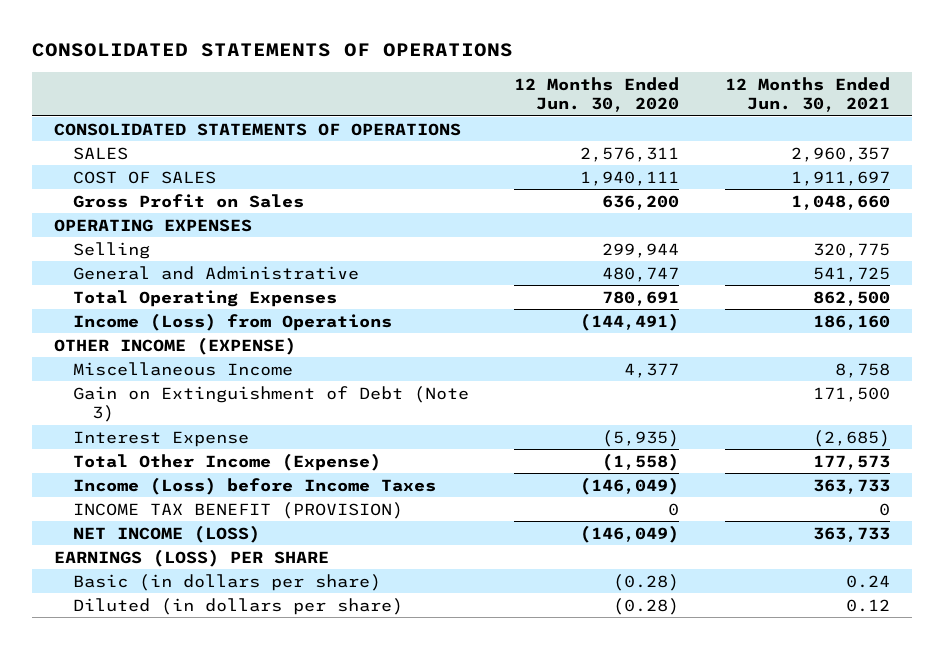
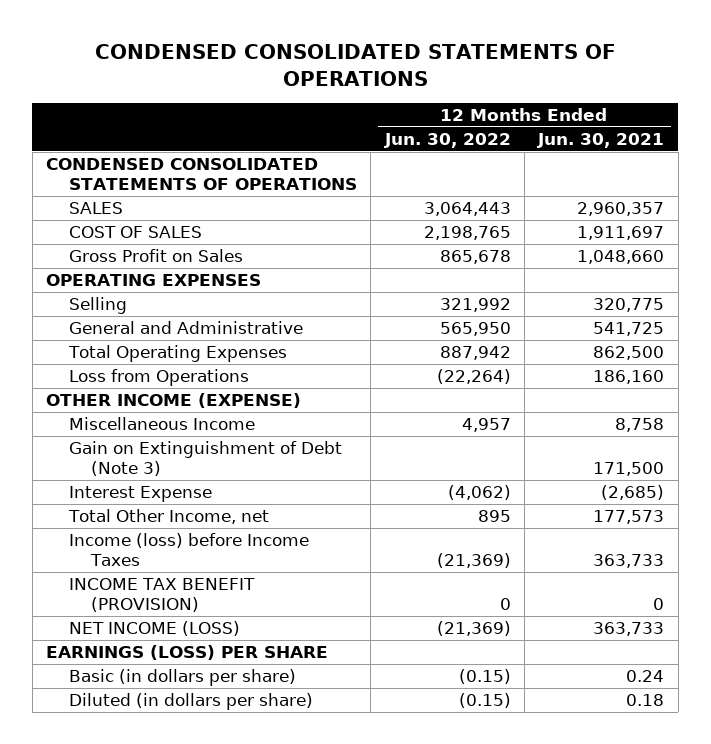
- CONSOLIDATED STATEMENTS OF OPERATIONS
+ CONDENSED CONSOLIDATED STATEMENTS OF OPERATIONS
- | 12 Months Ended Jun. 30, 2020 | 12 Months Ended Jun. 30, 2021
+ | 12 Months Ended Jun. 30, 2022 | 12 Months Ended Jun. 30, 2021
- CONSOLIDATED STATEMENTS OF OPERATIONS
+ CONDENSED CONSOLIDATED STATEMENTS OF OPERATIONS
- Income (Loss) from Operations | (144,491) | 186,160
+ Loss from Operations | (22,264) | 186,160
- Total Other Income (Expense) | (1,558) | 177,573
- Income (Loss) before Income Taxes | (146,049) | 363,733
+ Total Other Income, net | 895 | 177,573
+ Income (loss) before Income Taxes | (21,369) | 363,733
- Diluted (in dollars per share) | (0.28) | 0.12
+ Diluted (in dollars per share) | (0.15) | 0.18

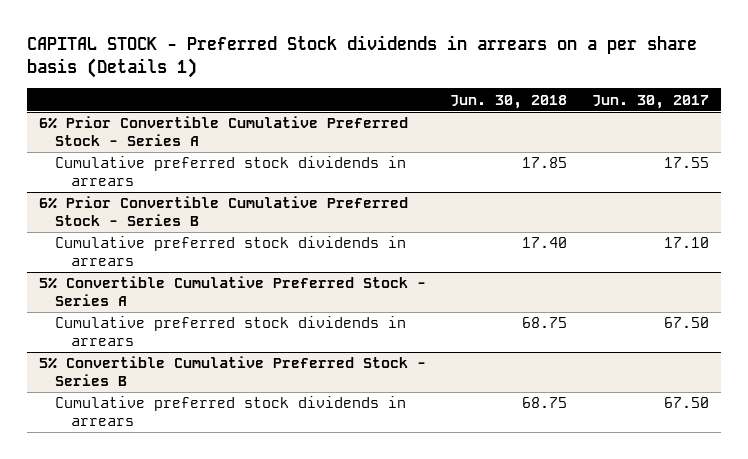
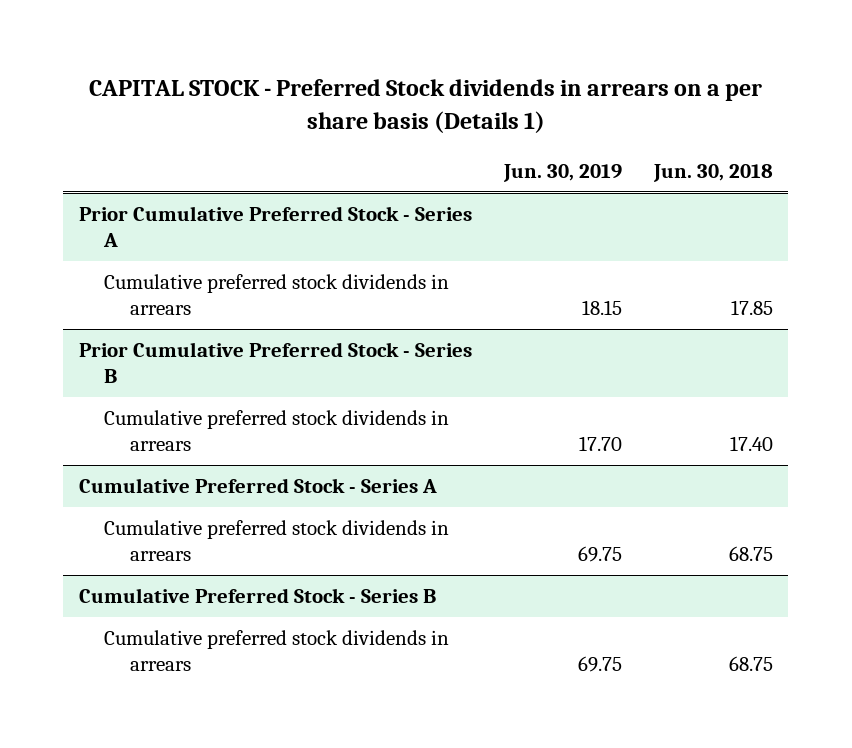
- | Jun. 30, 2018 | Jun. 30, 2017
+ | Jun. 30, 2019 | Jun. 30, 2018
- 6% Prior Convertible Cumulative Preferred Stock - Series A
+ Prior Cumulative Preferred Stock - Series A
- 6% Prior Convertible Cumulative Preferred Stock - Series B
+ Prior Cumulative Preferred Stock - Series B
- 5% Convertible Cumulative Preferred Stock - Series A
+ Cumulative Preferred Stock - Series A
- 5% Convertible Cumulative Preferred Stock - Series B
+ Cumulative Preferred Stock - Series B

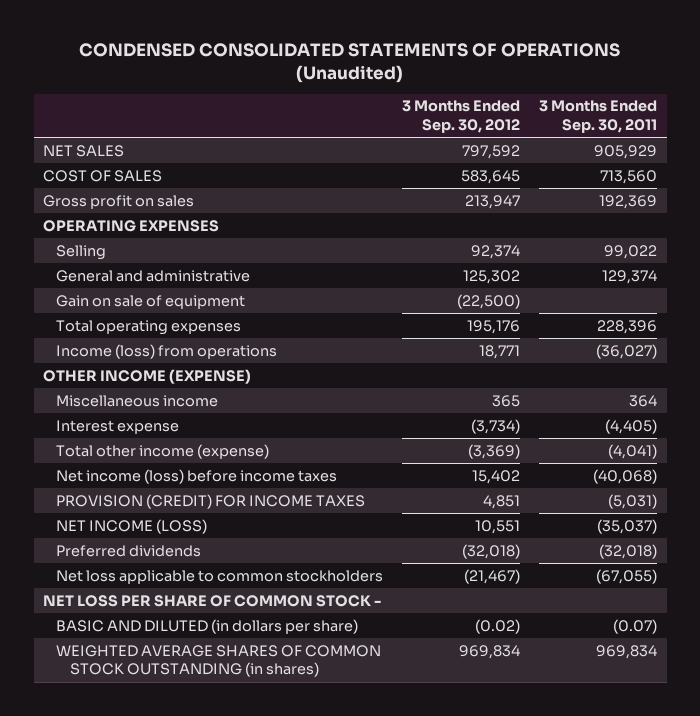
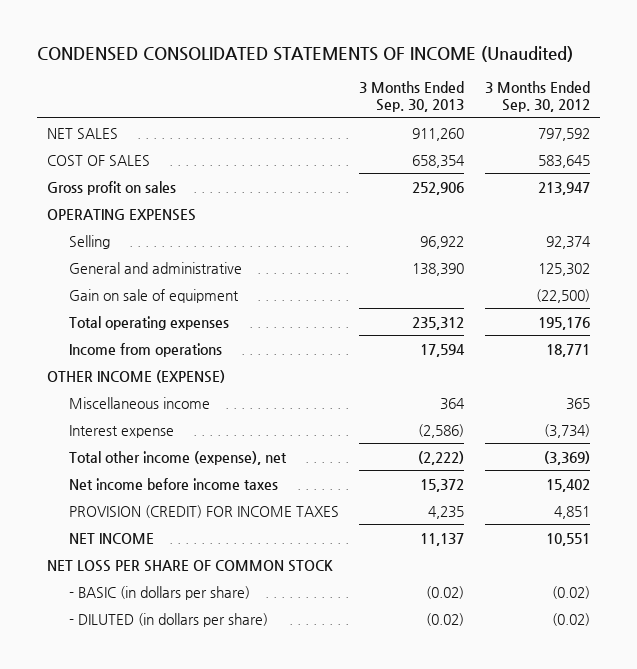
- CONDENSED CONSOLIDATED STATEMENTS OF OPERATIONS (Unaudited)
+ CONDENSED CONSOLIDATED STATEMENTS OF INCOME (Unaudited)
- | 3 Months Ended Sep. 30, 2012 | 3 Months Ended Sep. 30, 2011
+ | 3 Months Ended Sep. 30, 2013 | 3 Months Ended Sep. 30, 2012
- Income (loss) from operations | 18,771 | (36,027)
+ Income from operations | 17,594 | 18,771
- Total other income (expense) | (3,369) | (4,041)
- Net income (loss) before income taxes | 15,402 | (40,068)
+ Total other income (expense), net | (2,222) | (3,369)
+ Net income before income taxes | 15,372 | 15,402
- NET INCOME (LOSS) | 10,551 | (35,037)
- Preferred dividends | (32,018) | (32,018)
- Net loss applicable to common stockholders | (21,467) | (67,055)
- NET LOSS PER SHARE OF COMMON STOCK -
- BASIC AND DILUTED (in dollars per share) | (0.02) | (0.07)
- WEIGHTED AVERAGE SHARES OF COMMON STOCK OUTSTANDING (in shares) | 969,834 | 969,834
+ NET INCOME | 11,137 | 10,551
+ NET LOSS PER SHARE OF COMMON STOCK
+ - BASIC (in dollars per share) | (0.02) | (0.02)
+ - DILUTED (in dollars per share) | (0.02) | (0.02)

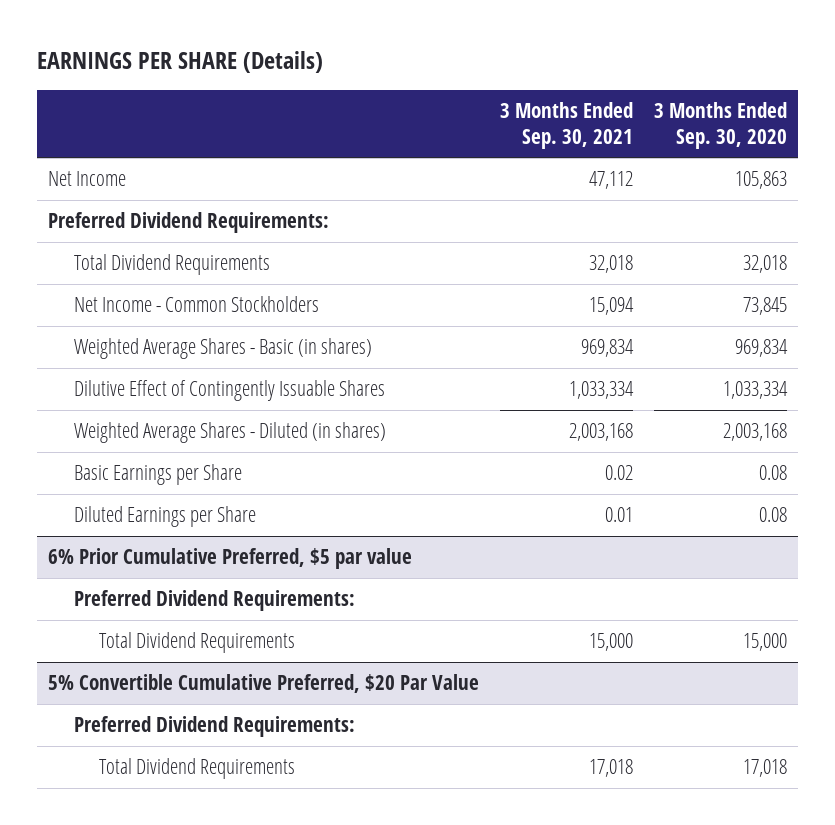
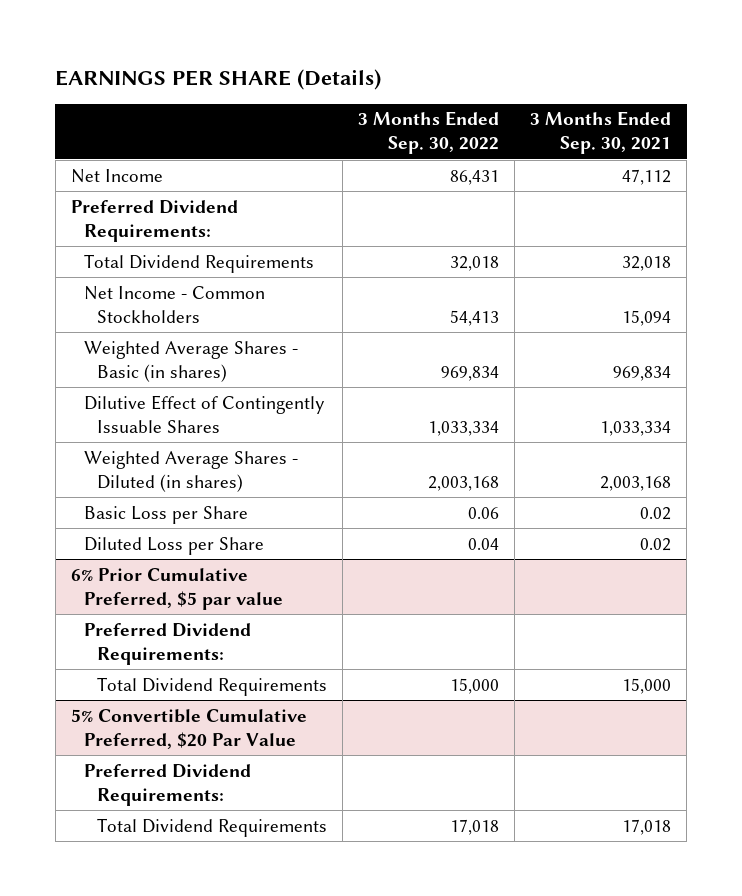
- | 3 Months Ended Sep. 30, 2021 | 3 Months Ended Sep. 30, 2020
+ | 3 Months Ended Sep. 30, 2022 | 3 Months Ended Sep. 30, 2021
- Basic Earnings per Share | 0.02 | 0.08
- Diluted Earnings per Share | 0.01 | 0.08
+ Basic Loss per Share | 0.06 | 0.02
+ Diluted Loss per Share | 0.04 | 0.02

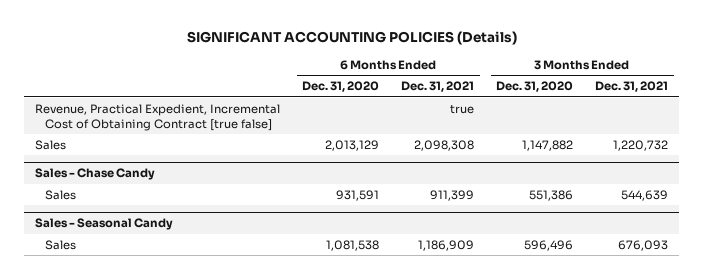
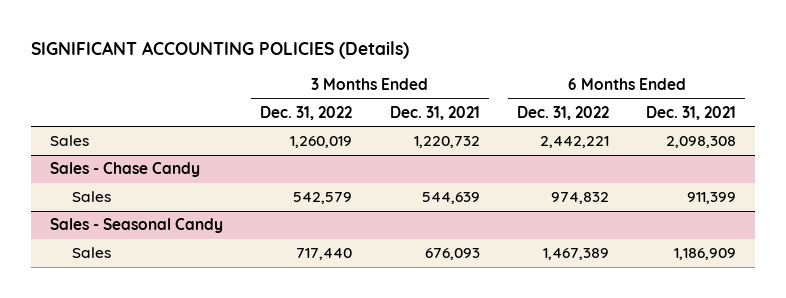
- | 6 Months Ended Dec. 31, 2020 | 6 Months Ended Dec. 31, 2021 | 3 Months Ended Dec. 31, 2020 | 3 Months Ended Dec. 31, 2021
+ | 3 Months Ended Dec. 31, 2022 | 3 Months Ended Dec. 31, 2021 | 6 Months Ended Dec. 31, 2022 | 6 Months Ended Dec. 31, 2021
- Revenue, Practical Expedient, Incremental Cost of Obtaining Contract [true false] | | true | |

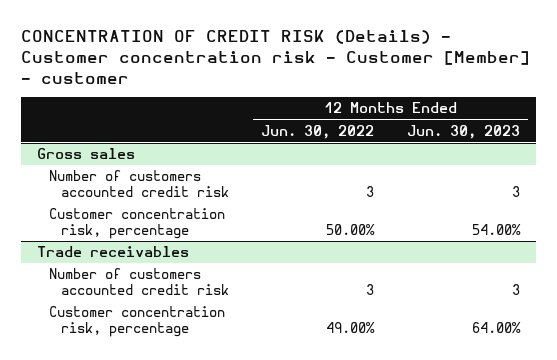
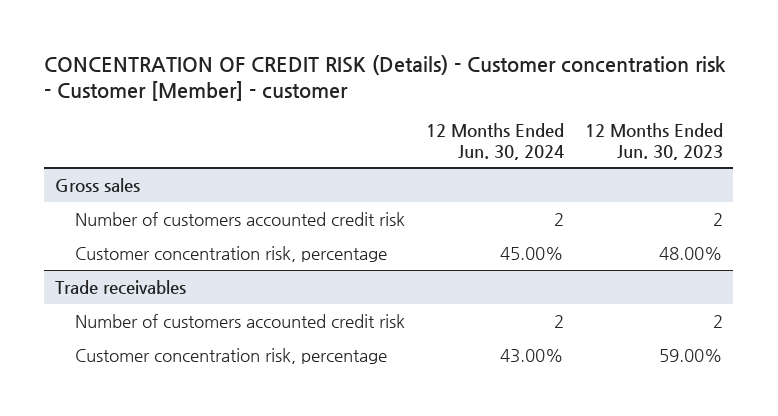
- | 12 Months Ended Jun. 30, 2022 | 12 Months Ended Jun. 30, 2023
+ | 12 Months Ended Jun. 30, 2024 | 12 Months Ended Jun. 30, 2023
@ Gross sales
- Number of customers accounted credit risk | 3 | 3
- Customer concentration risk, percentage | 50.00% | 54.00%
+ Number of customers accounted credit risk | 2 | 2
+ Customer concentration risk, percentage | 45.00% | 48.00%
@ Trade receivables
- Number of customers accounted credit risk | 3 | 3
- Customer concentration risk, percentage | 49.00% | 64.00%
+ Number of customers accounted credit risk | 2 | 2
+ Customer concentration risk, percentage | 43.00% | 59.00%

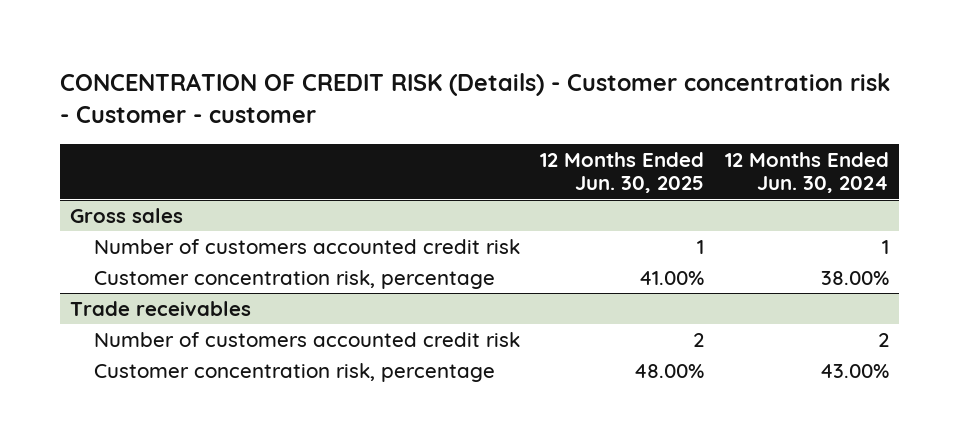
- CONCENTRATION OF CREDIT RISK (Details) - Customer concentration risk - Customer [Member] - customer
+ CONCENTRATION OF CREDIT RISK (Details) - Customer concentration risk - Customer - customer
- | 12 Months Ended Jun. 30, 2024 | 12 Months Ended Jun. 30, 2023
+ | 12 Months Ended Jun. 30, 2025 | 12 Months Ended Jun. 30, 2024
@ Gross sales
- Number of customers accounted credit risk | 2 | 2
- Customer concentration risk, percentage | 45.00% | 48.00%
+ Number of customers accounted credit risk | 1 | 1
+ Customer concentration risk, percentage | 41.00% | 38.00%

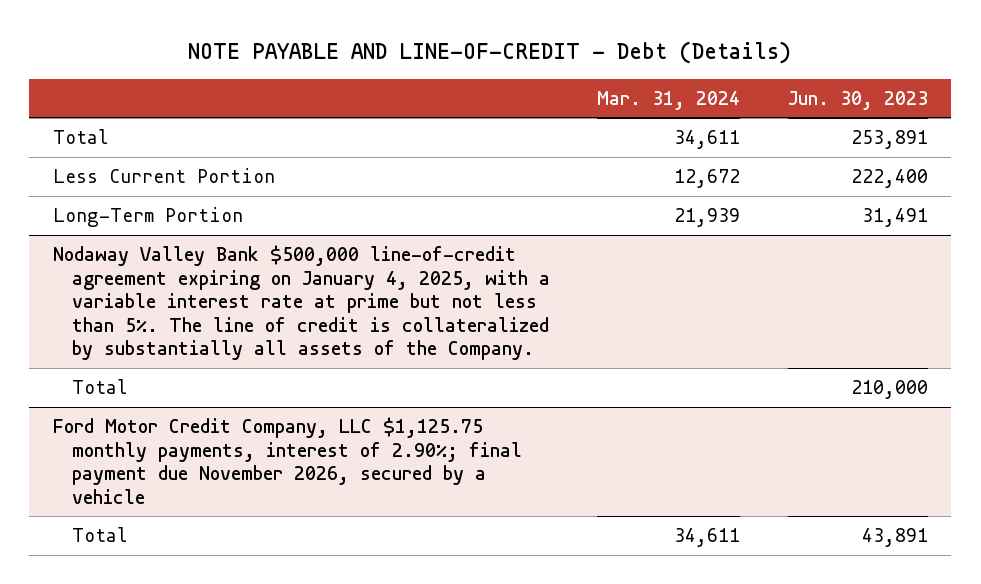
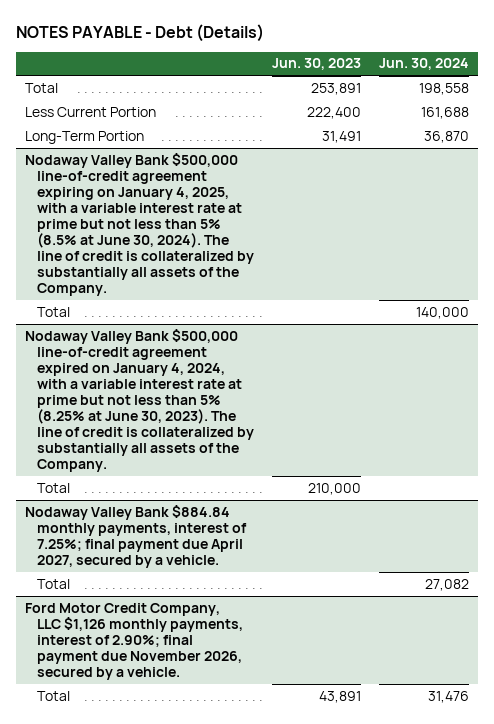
- NOTE PAYABLE AND LINE-OF-CREDIT - Debt (Details)
+ NOTES PAYABLE - Debt (Details)
- | Mar. 31, 2024 | Jun. 30, 2023
+ | Jun. 30, 2023 | Jun. 30, 2024
- Nodaway Valley Bank $500,000 line-of-credit agreement expiring on January 4, 2025, with a variable interest rate at prime but not less than 5%. The line of credit is collateralized by substantially all assets of the Company.
+ Nodaway Valley Bank $500,000 line-of-credit agreement expiring on January 4, 2025, with a variable interest rate at prime but not less than 5% (8.5% at June 30, 2024). The line of credit is collateralized by substantially all assets of the Company.
+ Total | | 140,000
+ Nodaway Valley Bank $500,000 line-of-credit agreement expired on January 4, 2024, with a variable interest rate at prime but not less than 5% (8.25% at June 30, 2023). The line of credit is collateralized by substantially all assets of the Company.
- Ford Motor Credit Company, LLC $1,125.75 monthly payments, interest of 2.90%; final payment due November 2026, secured by a vehicle
+ Nodaway Valley Bank $884.84 monthly payments, interest of 7.25%; final payment due April 2027, secured by a vehicle.
+ Total | | 27,082
+ Ford Motor Credit Company, LLC $1,126 monthly payments, interest of 2.90%; final payment due November 2026, secured by a vehicle.

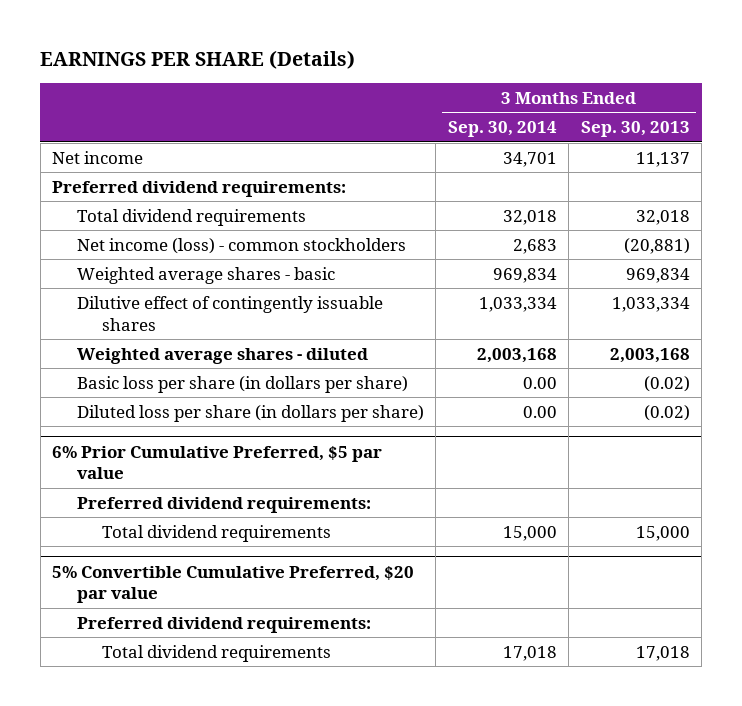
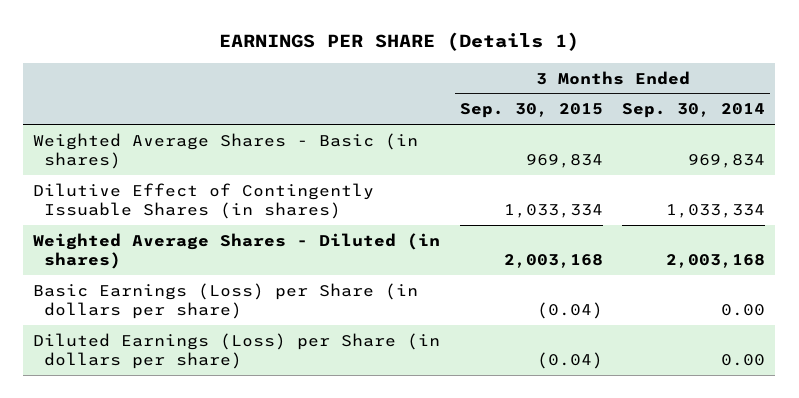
- EARNINGS PER SHARE (Details)
+ EARNINGS PER SHARE (Details 1)
- | 3 Months Ended Sep. 30, 2014 | 3 Months Ended Sep. 30, 2013
+ | 3 Months Ended Sep. 30, 2015 | 3 Months Ended Sep. 30, 2014
- Net income | 34,701 | 11,137
- Preferred dividend requirements:
- Total dividend requirements | 32,018 | 32,018
- Net income (loss) - common stockholders | 2,683 | (20,881)
- Weighted average shares - basic | 969,834 | 969,834
- Dilutive effect of contingently issuable shares | 1,033,334 | 1,033,334
- Weighted average shares - diluted | 2,003,168 | 2,003,168
- Basic loss per share (in dollars per share) | 0.00 | (0.02)
- Diluted loss per share (in dollars per share) | 0.00 | (0.02)
- 6% Prior Cumulative Preferred, $5 par value
- Preferred dividend requirements:
- Total dividend requirements | 15,000 | 15,000
- 5% Convertible Cumulative Preferred, $20 par value
- Preferred dividend requirements:
- Total dividend requirements | 17,018 | 17,018
+ Weighted Average Shares - Basic (in shares) | 969,834 | 969,834
+ Dilutive Effect of Contingently Issuable Shares (in shares) | 1,033,334 | 1,033,334
+ Weighted Average Shares - Diluted (in shares) | 2,003,168 | 2,003,168
+ Basic Earnings (Loss) per Share (in dollars per share) | (0.04) | 0.00
+ Diluted Earnings (Loss) per Share (in dollars per share) | (0.04) | 0.00

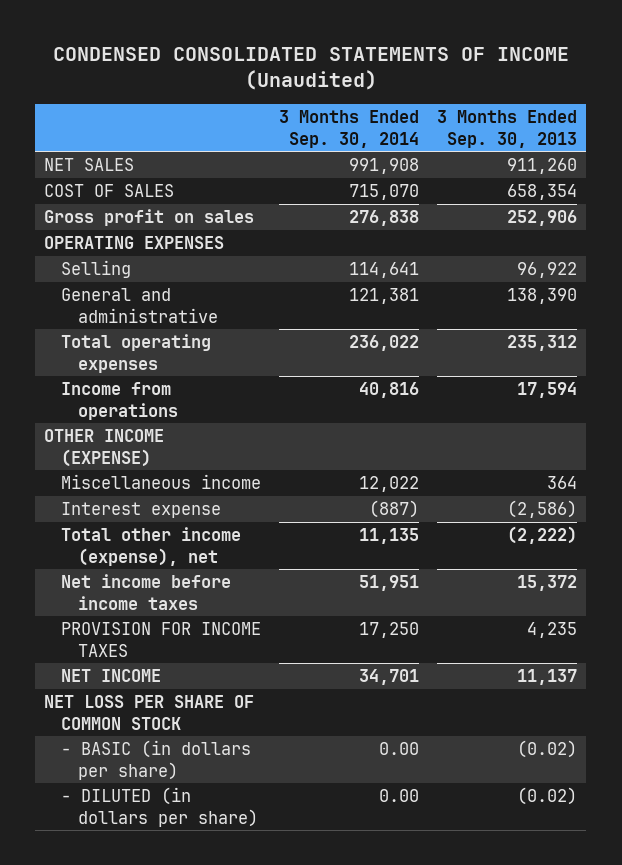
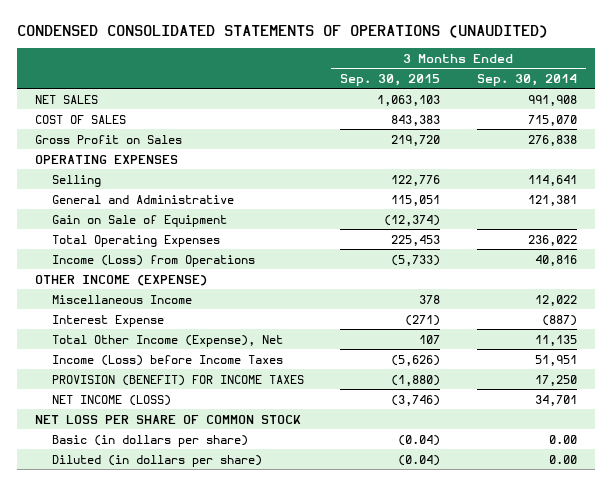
- CONDENSED CONSOLIDATED STATEMENTS OF INCOME (Unaudited)
+ CONDENSED CONSOLIDATED STATEMENTS OF OPERATIONS (UNAUDITED)
- | 3 Months Ended Sep. 30, 2014 | 3 Months Ended Sep. 30, 2013
+ | 3 Months Ended Sep. 30, 2015 | 3 Months Ended Sep. 30, 2014
- Gross profit on sales | 276,838 | 252,906
+ Gross Profit on Sales | 219,720 | 276,838
- General and administrative | 121,381 | 138,390
- Total operating expenses | 236,022 | 235,312
- Income from operations | 40,816 | 17,594
+ General and Administrative | 115,051 | 121,381
+ Gain on Sale of Equipment | (12,374) |
+ Total Operating Expenses | 225,453 | 236,022
+ Income (Loss) from Operations | (5,733) | 40,816
- Miscellaneous income | 12,022 | 364
- Interest expense | (887) | (2,586)
- Total other income (expense), net | 11,135 | (2,222)
- Net income before income taxes | 51,951 | 15,372
- PROVISION FOR INCOME TAXES | 17,250 | 4,235
- NET INCOME | 34,701 | 11,137
+ Miscellaneous Income | 378 | 12,022
+ Interest Expense | (271) | (887)
+ Total Other Income (Expense), Net | 107 | 11,135
+ Income (Loss) before Income Taxes | (5,626) | 51,951
+ PROVISION (BENEFIT) FOR INCOME TAXES | (1,880) | 17,250
+ NET INCOME (LOSS) | (3,746) | 34,701
- - BASIC (in dollars per share) | 0.00 | (0.02)
- - DILUTED (in dollars per share) | 0.00 | (0.02)
+ Basic (in dollars per share) | (0.04) | 0.00
+ Diluted (in dollars per share) | (0.04) | 0.00

